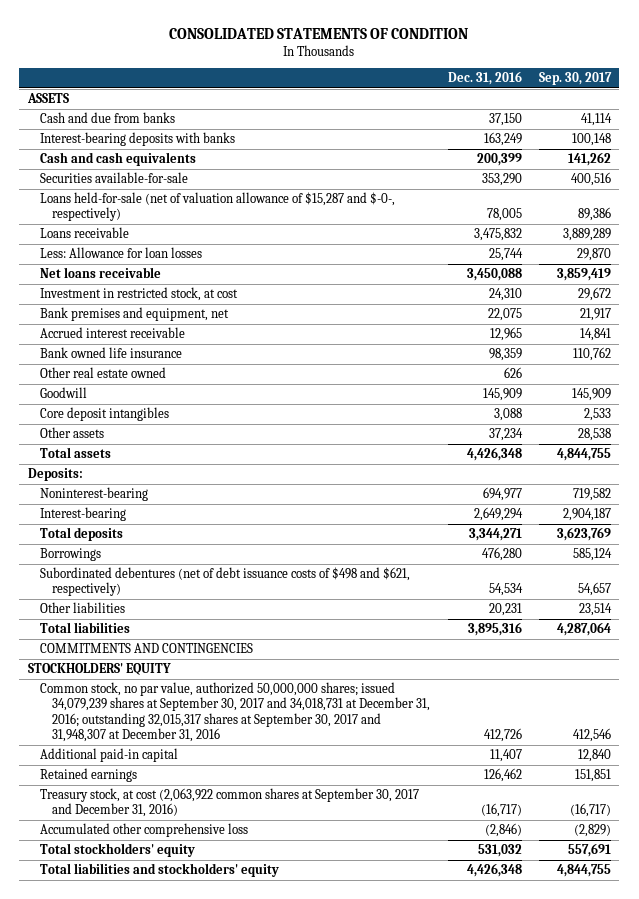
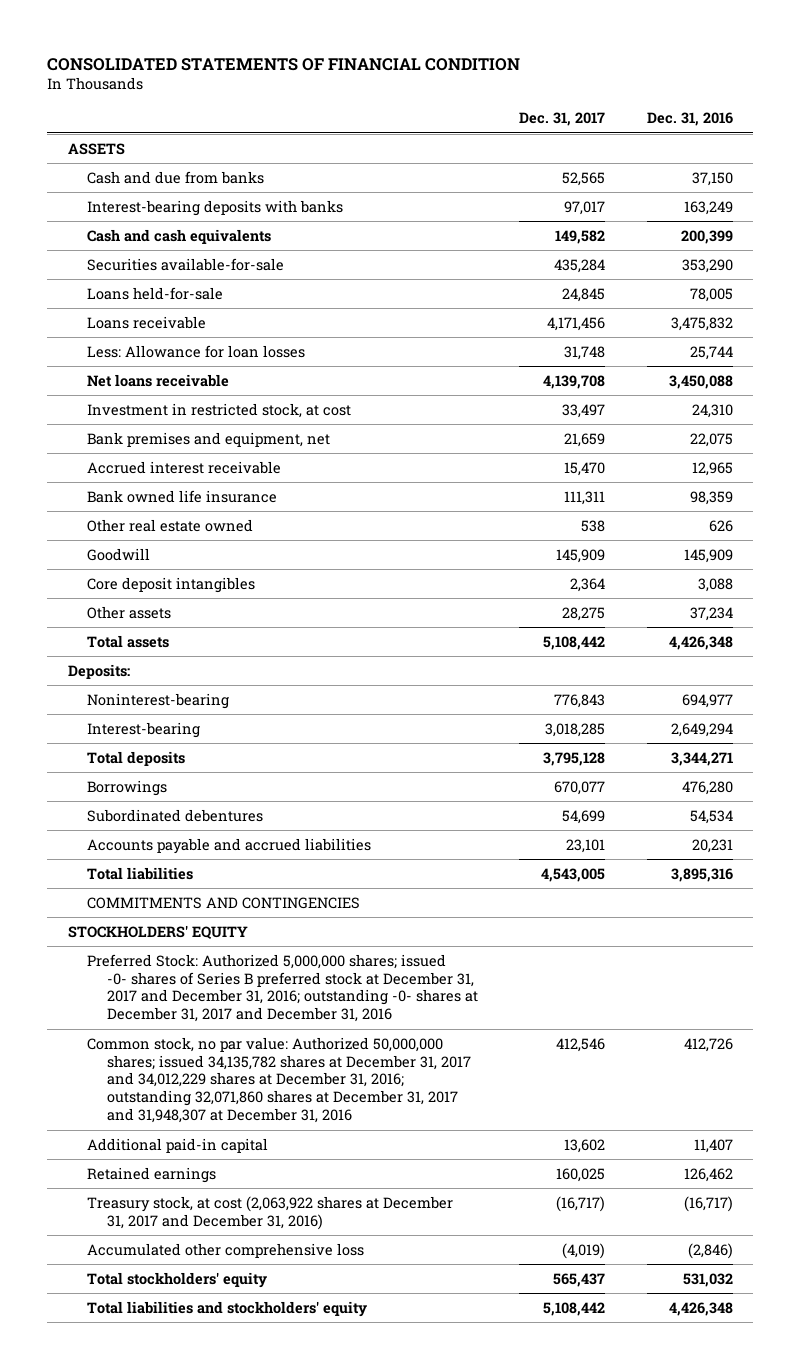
- CONSOLIDATED STATEMENTS OF CONDITION
+ CONSOLIDATED STATEMENTS OF FINANCIAL CONDITION
- | Dec. 31, 2016 | Sep. 30, 2017
+ | Dec. 31, 2017 | Dec. 31, 2016
- Loans held-for-sale (net of valuation allowance of $15,287 and $-0-, respectively) | 78,005 | 89,386
+ Loans held-for-sale | 24,845 | 78,005
- Subordinated debentures (net of debt issuance costs of $498 and $621, respectively) | 54,534 | 54,657
- Other liabilities | 20,231 | 23,514
+ Subordinated debentures | 54,699 | 54,534
+ Accounts payable and accrued liabilities | 23,101 | 20,231
- Common stock, no par value, authorized 50,000,000 shares; issued 34,079,239 shares at September 30, 2017 and 34,018,731 at December 31, 2016; outstanding 32,015,317 shares at September 30, 2017 and 31,948,307 at December 31, 2016 | 412,726 | 412,546
+ Preferred Stock: Authorized 5,000,000 shares; issued -0- shares of Series B preferred stock at December 31, 2017 and December 31, 2016; outstanding -0- shares at December 31, 2017 and December 31, 2016
+ Common stock, no par value: Authorized 50,000,000 shares; issued 34,135,782 shares at December 31, 2017 and 34,012,229 shares at December 31, 2016; outstanding 32,071,860 shares at December 31, 2017 and 31,948,307 at December 31, 2016 | 412,546 | 412,726
- Treasury stock, at cost (2,063,922 common shares at September 30, 2017 and December 31, 2016) | (16,717) | (16,717)
+ Treasury stock, at cost (2,063,922 shares at December 31, 2017 and December 31, 2016) | (16,717) | (16,717)

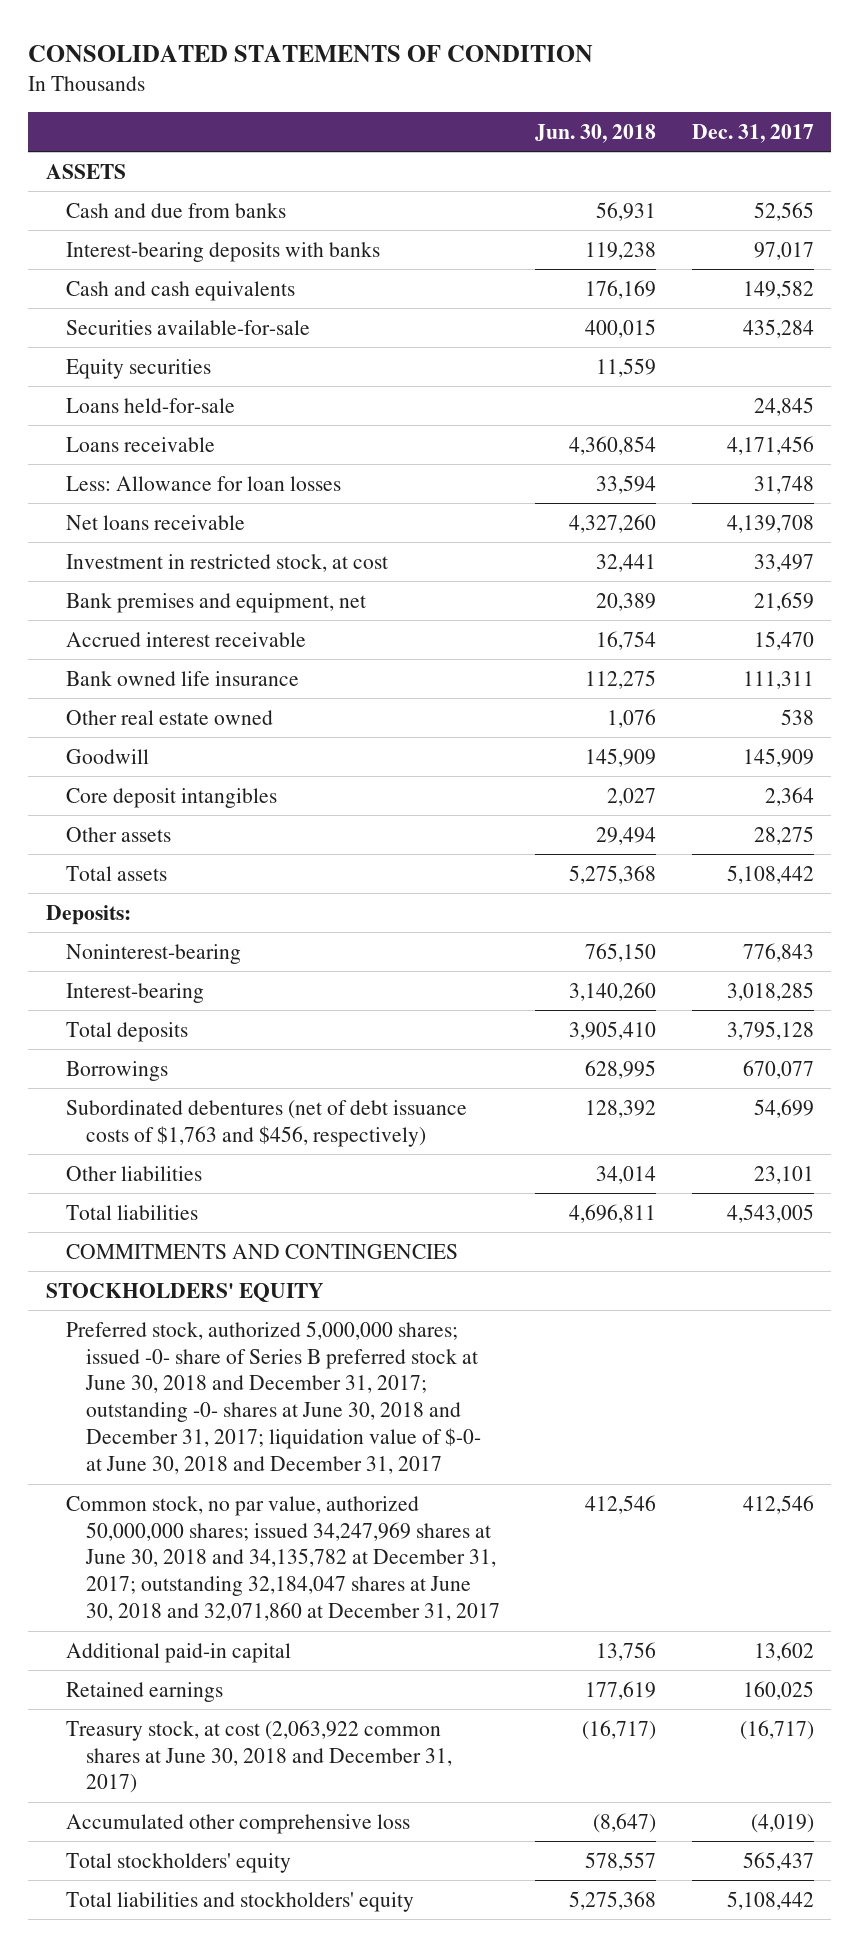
- CONSOLIDATED STATEMENTS OF FINANCIAL CONDITION
+ CONSOLIDATED STATEMENTS OF CONDITION
- | Dec. 31, 2017 | Dec. 31, 2016
+ | Jun. 30, 2018 | Dec. 31, 2017
+ Equity securities | 11,559 |
- Subordinated debentures | 54,699 | 54,534
- Accounts payable and accrued liabilities | 23,101 | 20,231
+ Subordinated debentures (net of debt issuance costs of $1,763 and $456, respectively) | 128,392 | 54,699
+ Other liabilities | 34,014 | 23,101
- Preferred Stock: Authorized 5,000,000 shares; issued -0- shares of Series B preferred stock at December 31, 2017 and December 31, 2016; outstanding -0- shares at December 31, 2017 and December 31, 2016
- Common stock, no par value: Authorized 50,000,000 shares; issued 34,135,782 shares at December 31, 2017 and 34,012,229 shares at December 31, 2016; outstanding 32,071,860 shares at December 31, 2017 and 31,948,307 at December 31, 2016 | 412,546 | 412,726
+ Preferred stock, authorized 5,000,000 shares; issued -0- share of Series B preferred stock at June 30, 2018 and December 31, 2017; outstanding -0- shares at June 30, 2018 and December 31, 2017; liquidation value of $-0- at June 30, 2018 and December 31, 2017
+ Common stock, no par value, authorized 50,000,000 shares; issued 34,247,969 shares at June 30, 2018 and 34,135,782 at December 31, 2017; outstanding 32,184,047 shares at June 30, 2018 and 32,071,860 at December 31, 2017 | 412,546 | 412,546
- Treasury stock, at cost (2,063,922 shares at December 31, 2017 and December 31, 2016) | (16,717) | (16,717)
+ Treasury stock, at cost (2,063,922 common shares at June 30, 2018 and December 31, 2017) | (16,717) | (16,717)

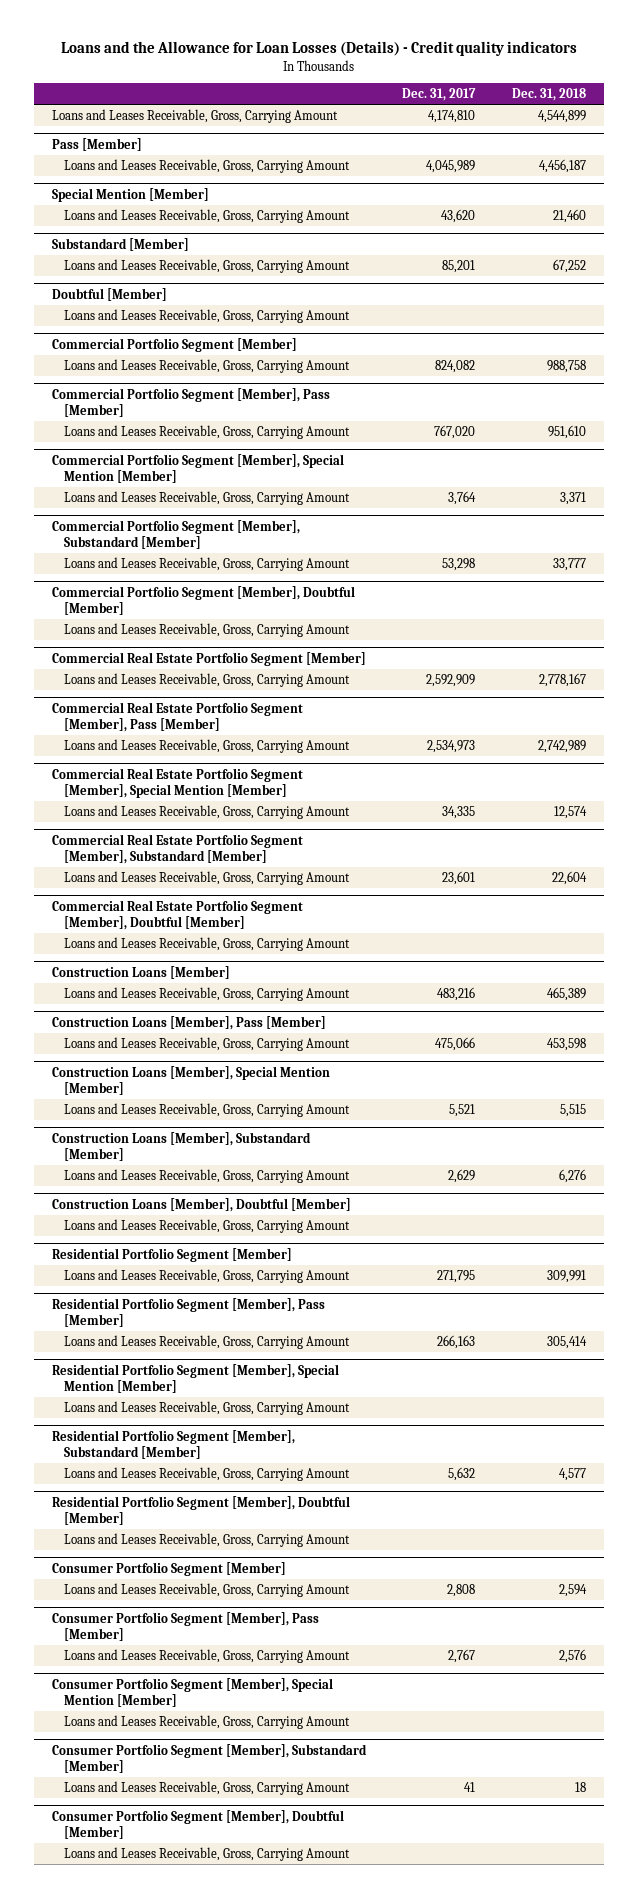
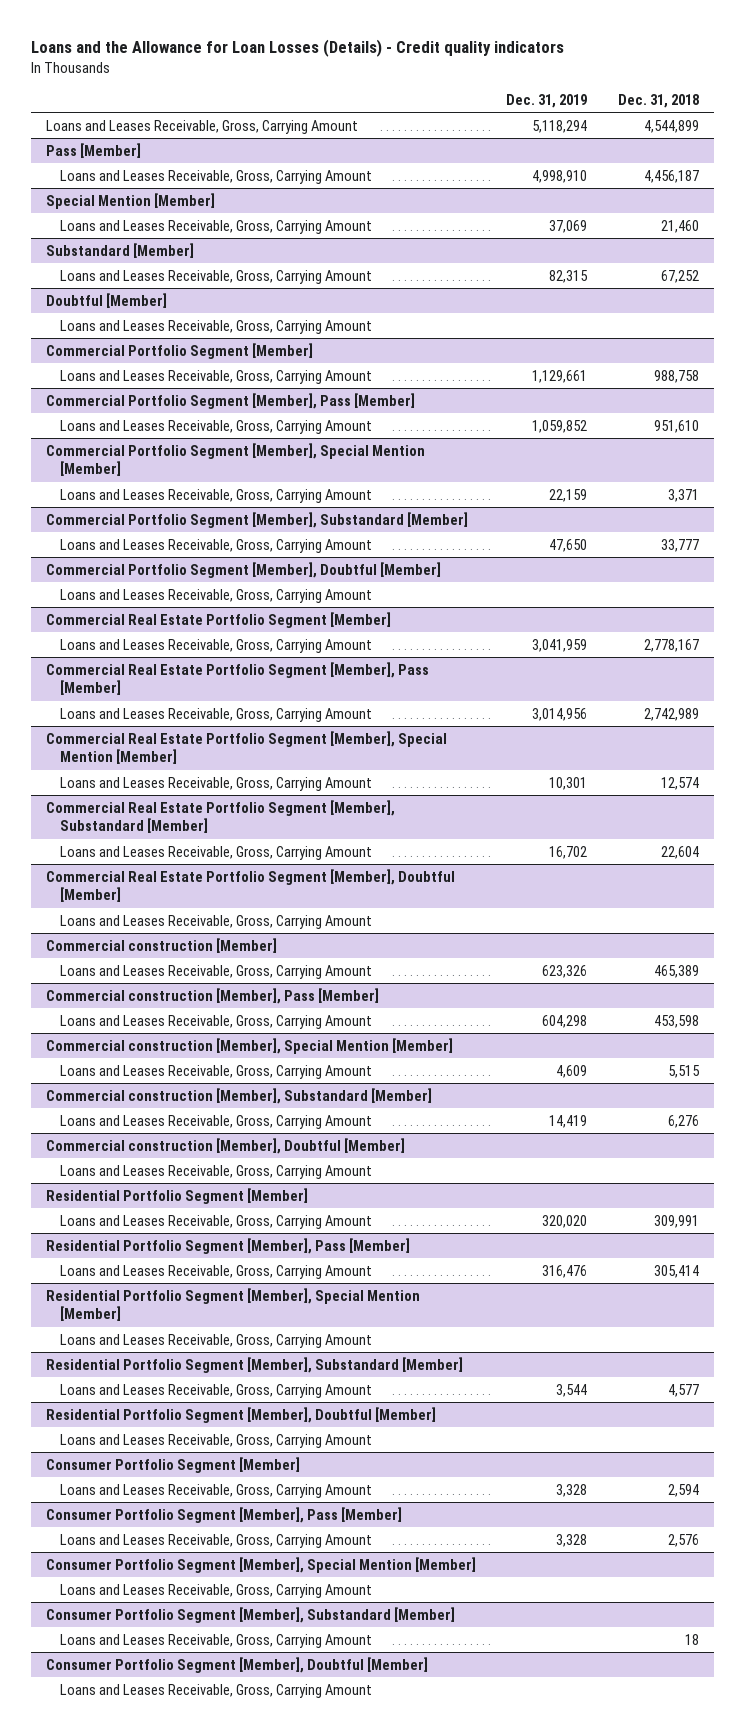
- | Dec. 31, 2017 | Dec. 31, 2018
+ | Dec. 31, 2019 | Dec. 31, 2018
- Construction Loans [Member]
+ Commercial construction [Member]
- Construction Loans [Member], Pass [Member]
+ Commercial construction [Member], Pass [Member]
- Construction Loans [Member], Special Mention [Member]
+ Commercial construction [Member], Special Mention [Member]
- Construction Loans [Member], Substandard [Member]
+ Commercial construction [Member], Substandard [Member]
- Construction Loans [Member], Doubtful [Member]
+ Commercial construction [Member], Doubtful [Member]

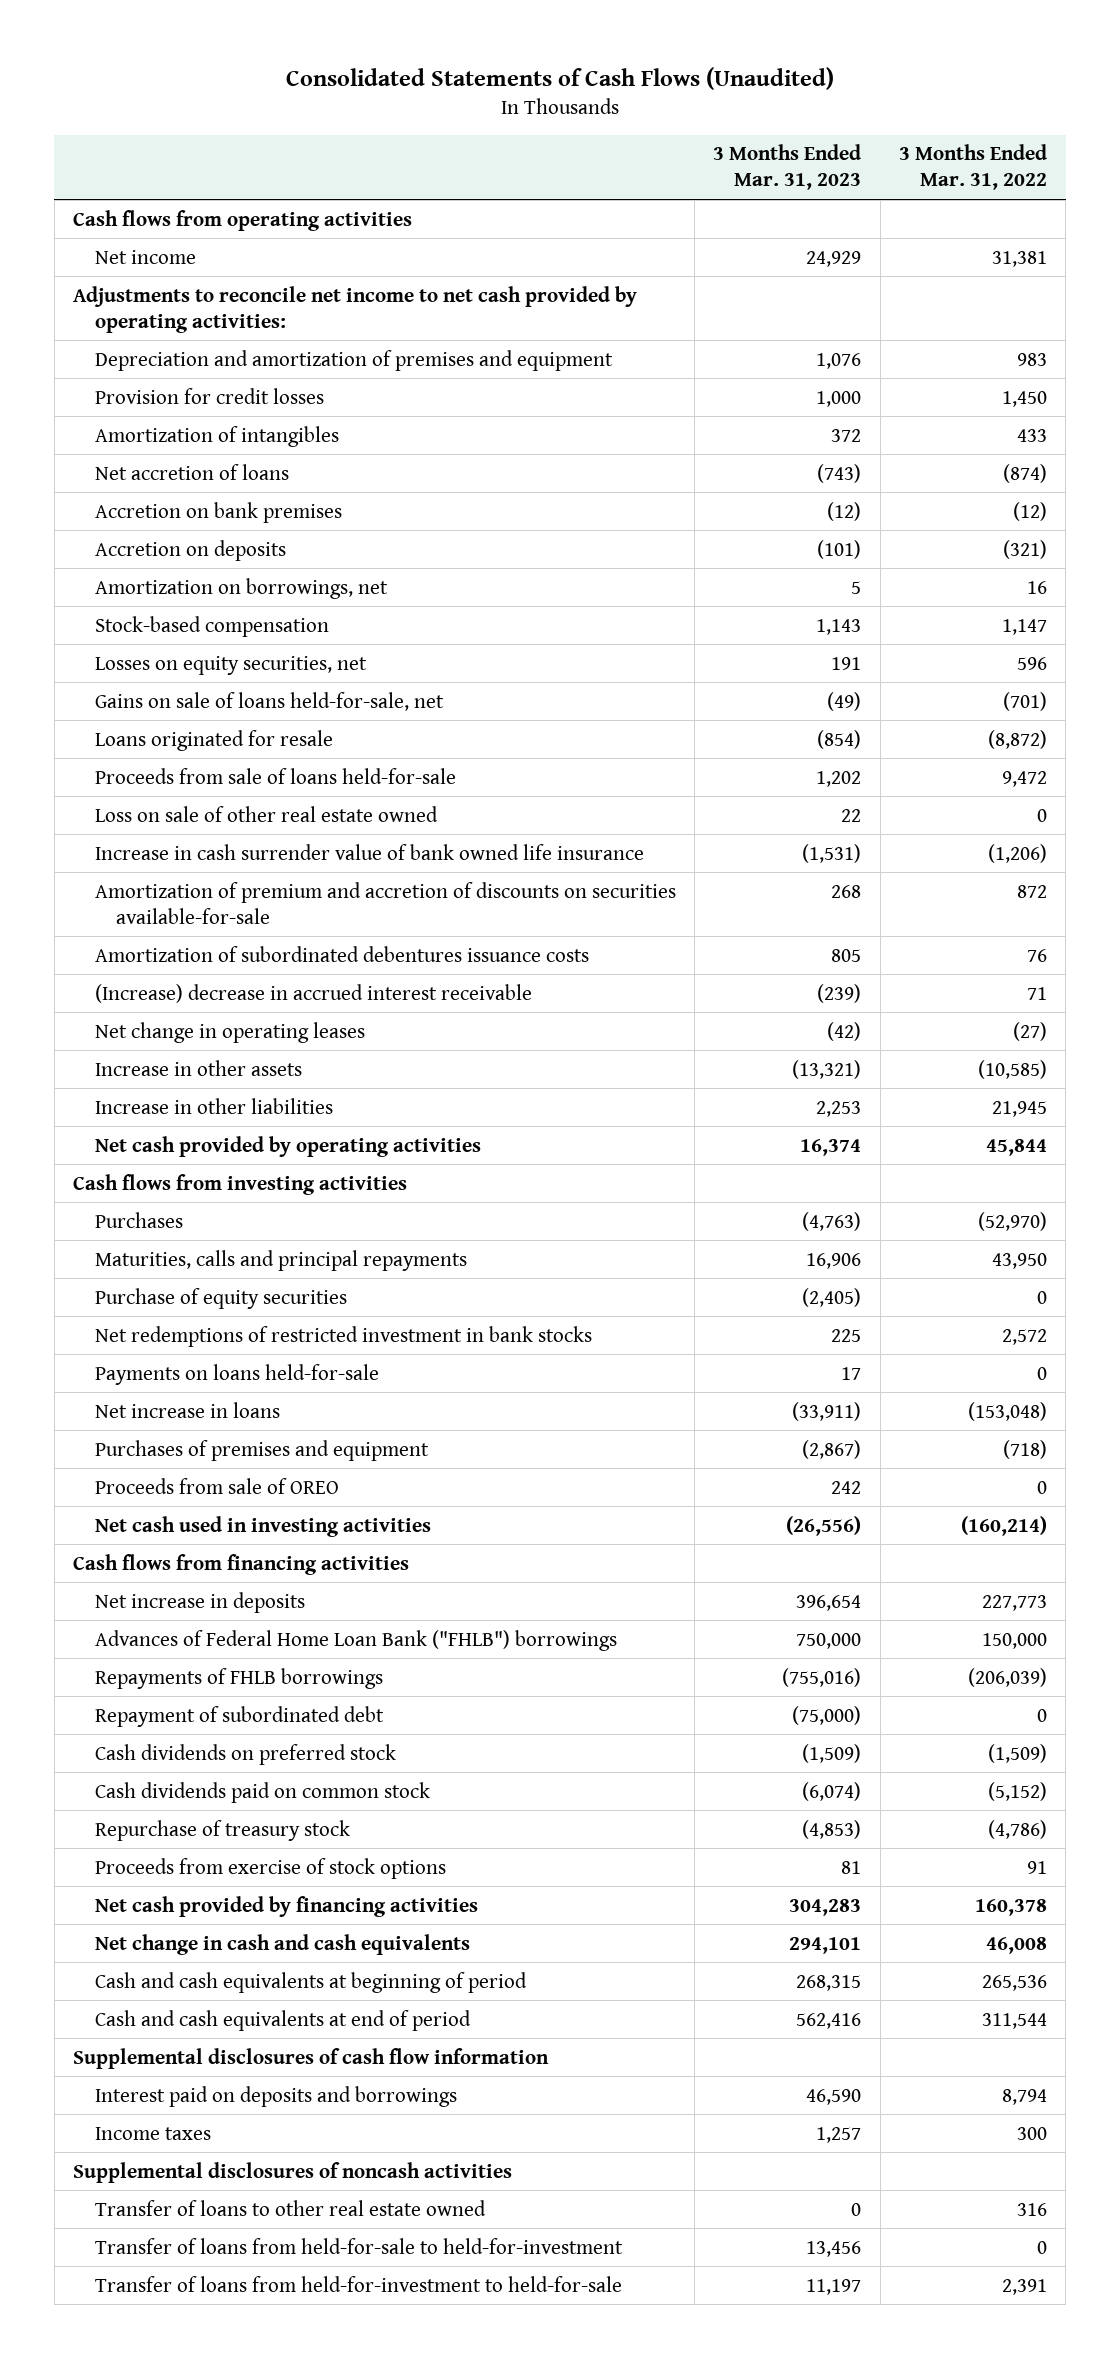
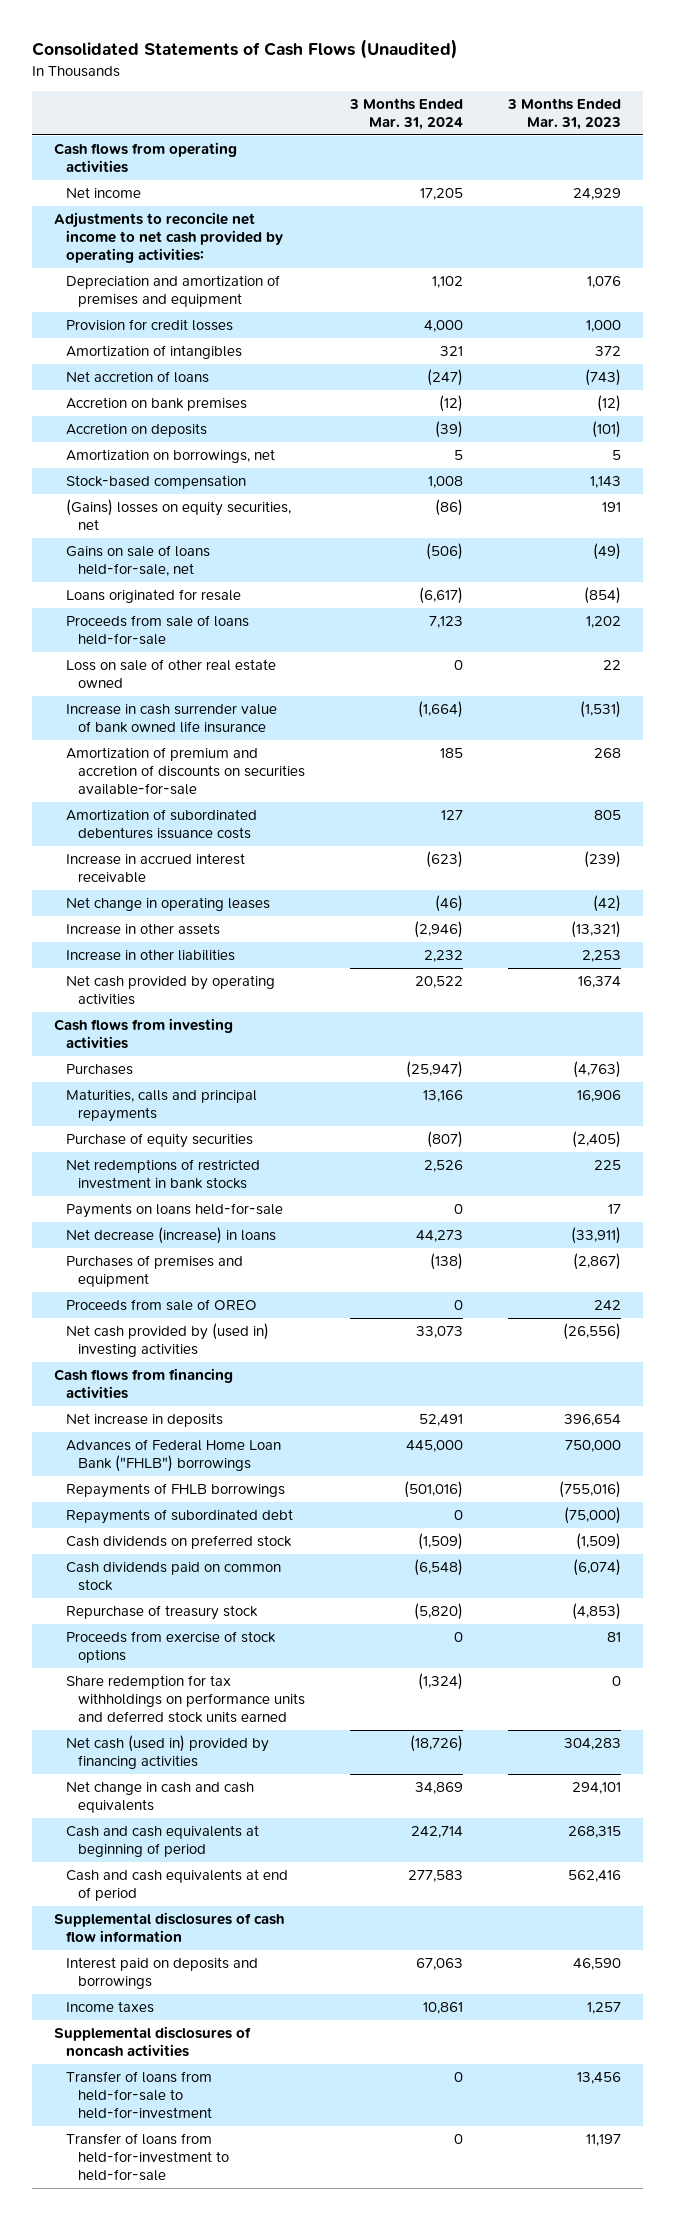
- | 3 Months Ended Mar. 31, 2023 | 3 Months Ended Mar. 31, 2022
+ | 3 Months Ended Mar. 31, 2024 | 3 Months Ended Mar. 31, 2023
- Losses on equity securities, net | 191 | 596
+ (Gains) losses on equity securities, net | (86) | 191
- (Increase) decrease in accrued interest receivable | (239) | 71
+ Increase in accrued interest receivable | (623) | (239)
- Net increase in loans | (33,911) | (153,048)
+ Net decrease (increase) in loans | 44,273 | (33,911)
- Net cash used in investing activities | (26,556) | (160,214)
+ Net cash provided by (used in) investing activities | 33,073 | (26,556)
- Repayment of subordinated debt | (75,000) | 0
+ Repayments of subordinated debt | 0 | (75,000)
- Net cash provided by financing activities | 304,283 | 160,378
+ Share redemption for tax withholdings on performance units and deferred stock units earned | (1,324) | 0
+ Net cash (used in) provided by financing activities | (18,726) | 304,283
- Transfer of loans to other real estate owned | 0 | 316

